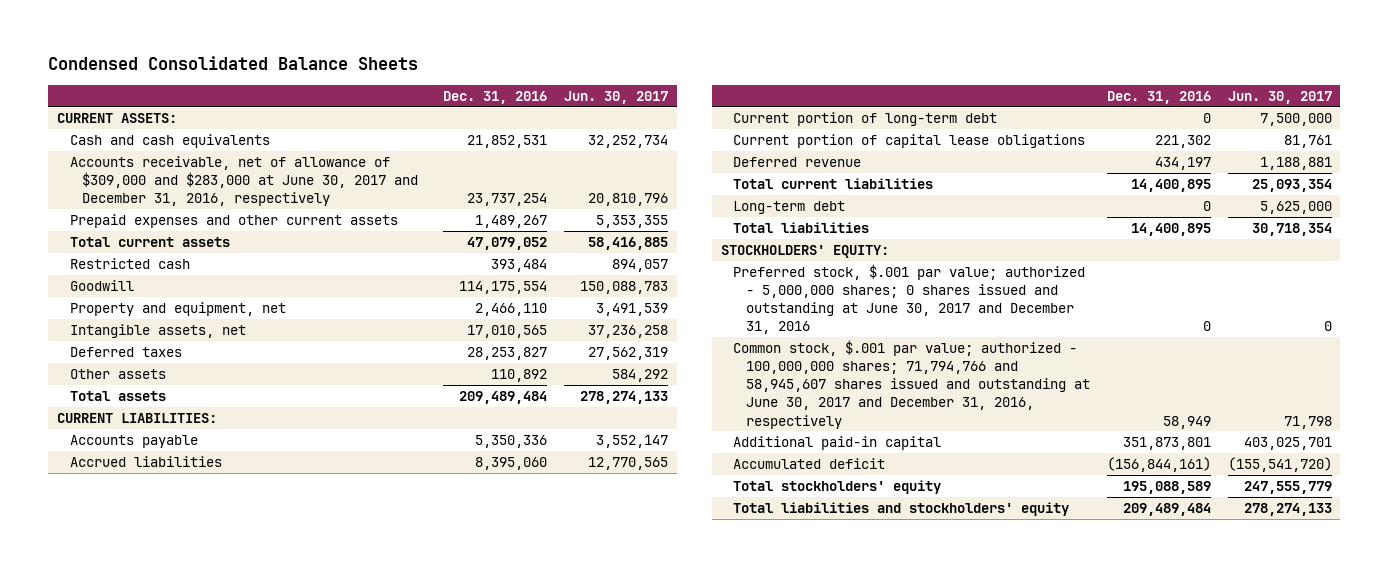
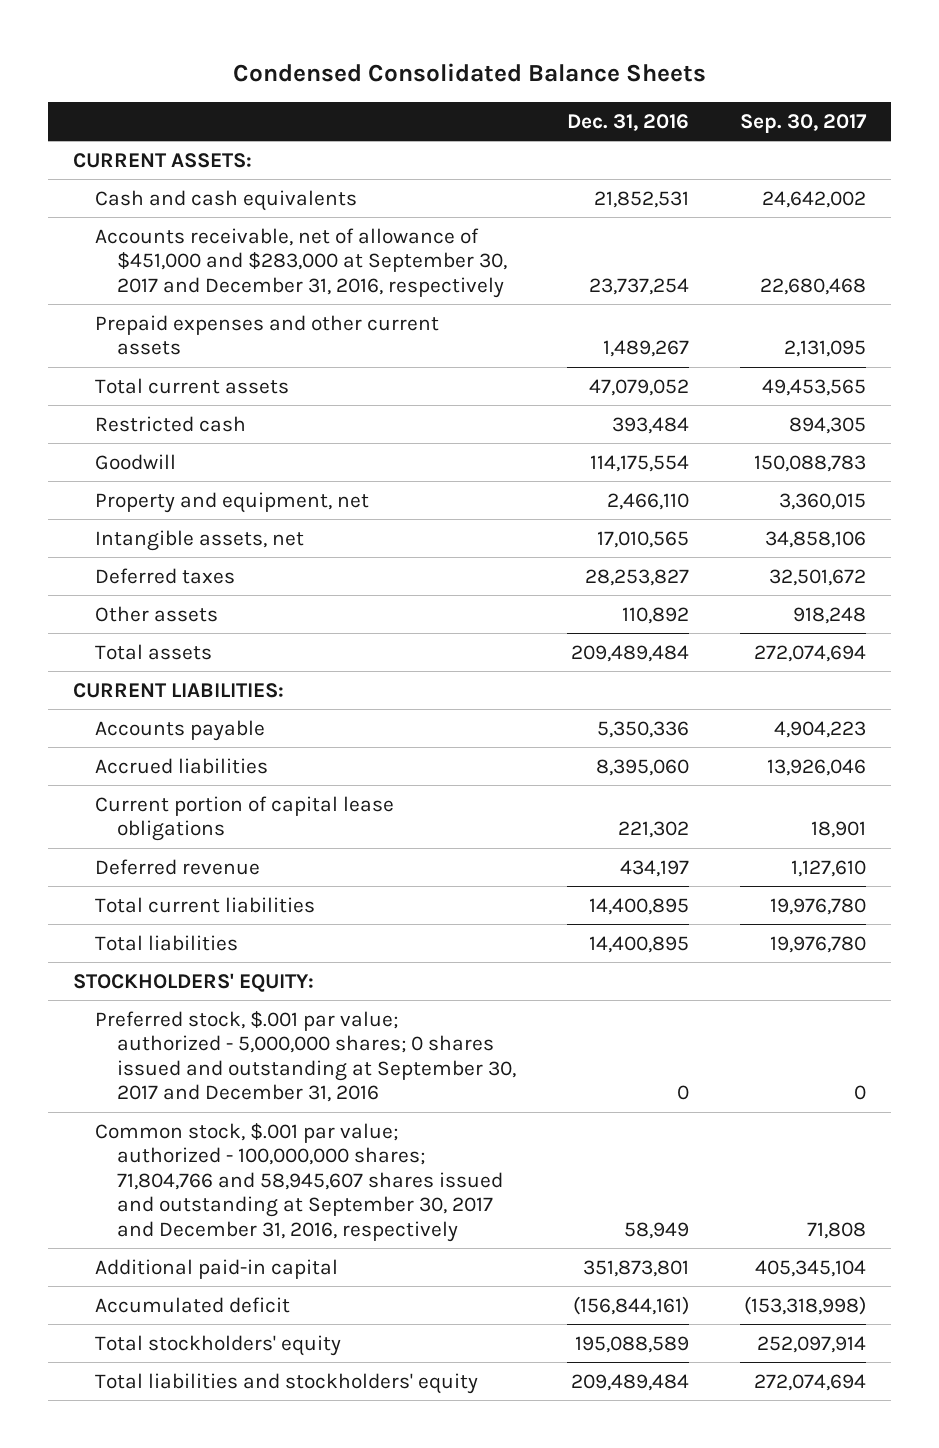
- | Dec. 31, 2016 | Jun. 30, 2017
+ | Dec. 31, 2016 | Sep. 30, 2017
- Accounts receivable, net of allowance of $309,000 and $283,000 at June 30, 2017 and December 31, 2016, respectively | 23,737,254 | 20,810,796
+ Accounts receivable, net of allowance of $451,000 and $283,000 at September 30, 2017 and December 31, 2016, respectively | 23,737,254 | 22,680,468
- Current portion of long-term debt | 0 | 7,500,000
- Long-term debt | 0 | 5,625,000
- Preferred stock, $.001 par value; authorized - 5,000,000 shares; 0 shares issued and outstanding at June 30, 2017 and December 31, 2016 | 0 | 0
- Common stock, $.001 par value; authorized - 100,000,000 shares; 71,794,766 and 58,945,607 shares issued and outstanding at June 30, 2017 and December 31, 2016, respectively | 58,949 | 71,798
+ Preferred stock, $.001 par value; authorized - 5,000,000 shares; 0 shares issued and outstanding at September 30, 2017 and December 31, 2016 | 0 | 0
+ Common stock, $.001 par value; authorized - 100,000,000 shares; 71,804,766 and 58,945,607 shares issued and outstanding at September 30, 2017 and December 31, 2016, respectively | 58,949 | 71,808

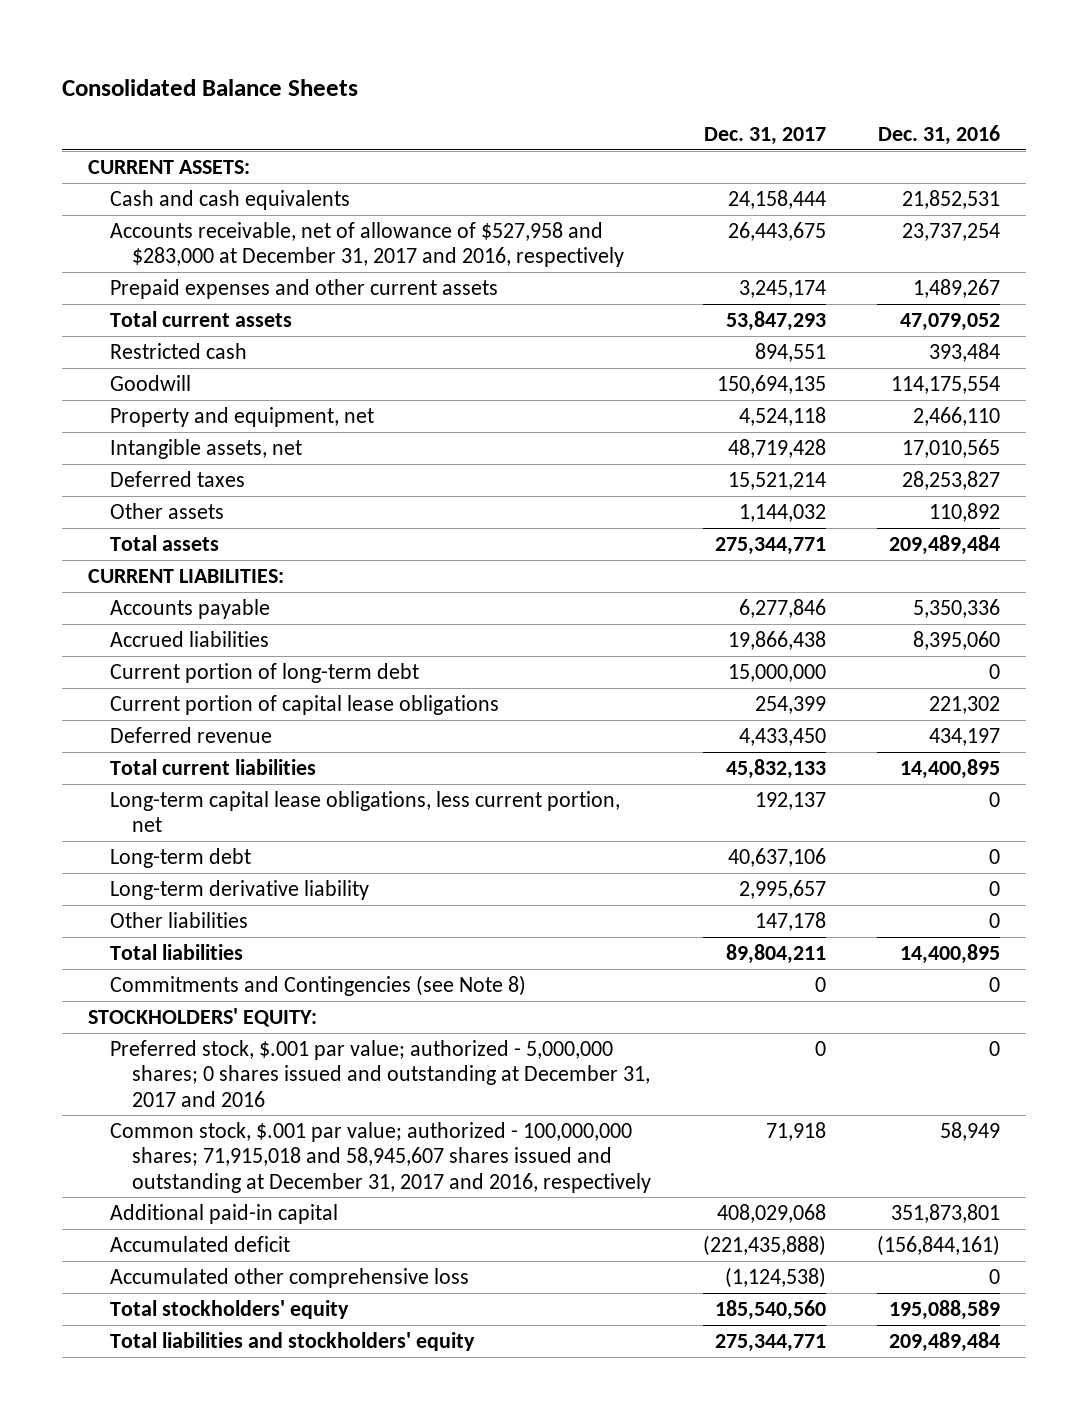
- Condensed Consolidated Balance Sheets
+ Consolidated Balance Sheets
- | Dec. 31, 2016 | Sep. 30, 2017
+ | Dec. 31, 2017 | Dec. 31, 2016
- Accounts receivable, net of allowance of $451,000 and $283,000 at September 30, 2017 and December 31, 2016, respectively | 23,737,254 | 22,680,468
+ Accounts receivable, net of allowance of $527,958 and $283,000 at December 31, 2017 and 2016, respectively | 26,443,675 | 23,737,254
+ Current portion of long-term debt | 15,000,000 | 0
+ Long-term capital lease obligations, less current portion, net | 192,137 | 0
+ Long-term debt | 40,637,106 | 0
+ Long-term derivative liability | 2,995,657 | 0
+ Other liabilities | 147,178 | 0
+ Commitments and Contingencies (see Note 8) | 0 | 0
- Preferred stock, $.001 par value; authorized - 5,000,000 shares; 0 shares issued and outstanding at September 30, 2017 and December 31, 2016 | 0 | 0
- Common stock, $.001 par value; authorized - 100,000,000 shares; 71,804,766 and 58,945,607 shares issued and outstanding at September 30, 2017 and December 31, 2016, respectively | 58,949 | 71,808
+ Preferred stock, $.001 par value; authorized - 5,000,000 shares; 0 shares issued and outstanding at December 31, 2017 and 2016 | 0 | 0
+ Common stock, $.001 par value; authorized - 100,000,000 shares; 71,915,018 and 58,945,607 shares issued and outstanding at December 31, 2017 and 2016, respectively | 71,918 | 58,949
+ Accumulated other comprehensive loss | (1,124,538) | 0

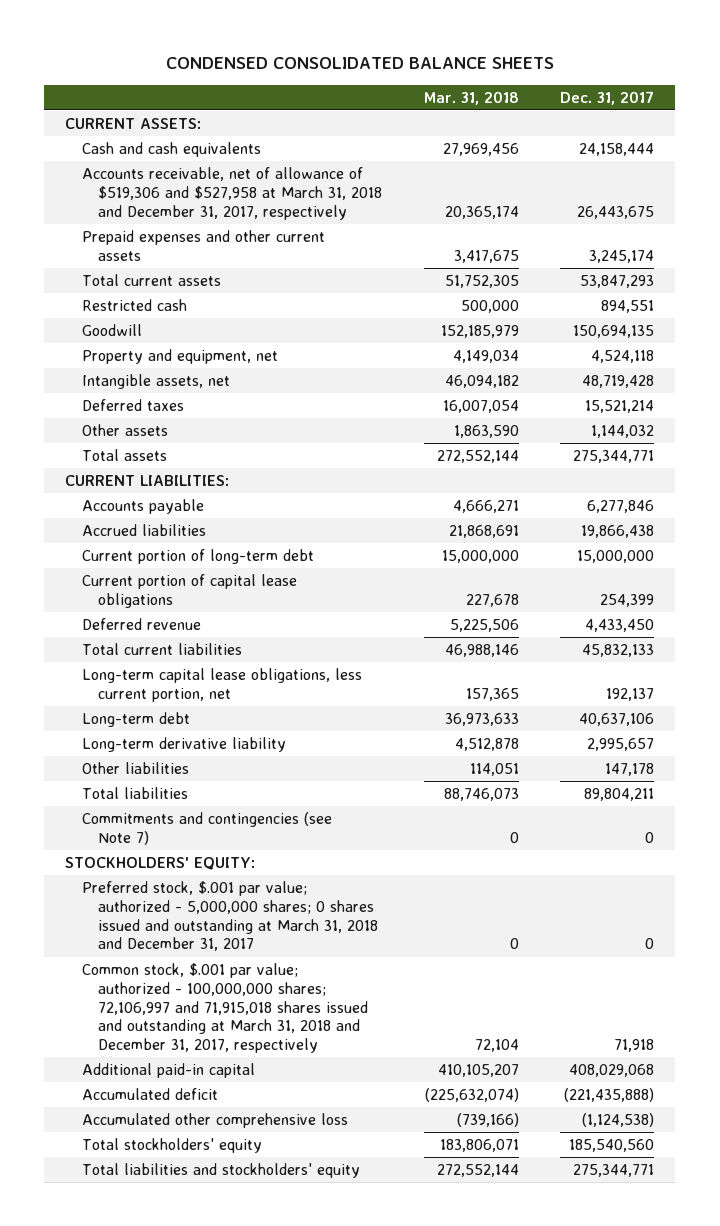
- Consolidated Balance Sheets
+ CONDENSED CONSOLIDATED BALANCE SHEETS
- | Dec. 31, 2017 | Dec. 31, 2016
+ | Mar. 31, 2018 | Dec. 31, 2017
- Accounts receivable, net of allowance of $527,958 and $283,000 at December 31, 2017 and 2016, respectively | 26,443,675 | 23,737,254
+ Accounts receivable, net of allowance of $519,306 and $527,958 at March 31, 2018 and December 31, 2017, respectively | 20,365,174 | 26,443,675
- Commitments and Contingencies (see Note 8) | 0 | 0
+ Commitments and contingencies (see Note 7) | 0 | 0
- Preferred stock, $.001 par value; authorized - 5,000,000 shares; 0 shares issued and outstanding at December 31, 2017 and 2016 | 0 | 0
- Common stock, $.001 par value; authorized - 100,000,000 shares; 71,915,018 and 58,945,607 shares issued and outstanding at December 31, 2017 and 2016, respectively | 71,918 | 58,949
+ Preferred stock, $.001 par value; authorized - 5,000,000 shares; 0 shares issued and outstanding at March 31, 2018 and December 31, 2017 | 0 | 0
+ Common stock, $.001 par value; authorized - 100,000,000 shares; 72,106,997 and 71,915,018 shares issued and outstanding at March 31, 2018 and December 31, 2017, respectively | 72,104 | 71,918

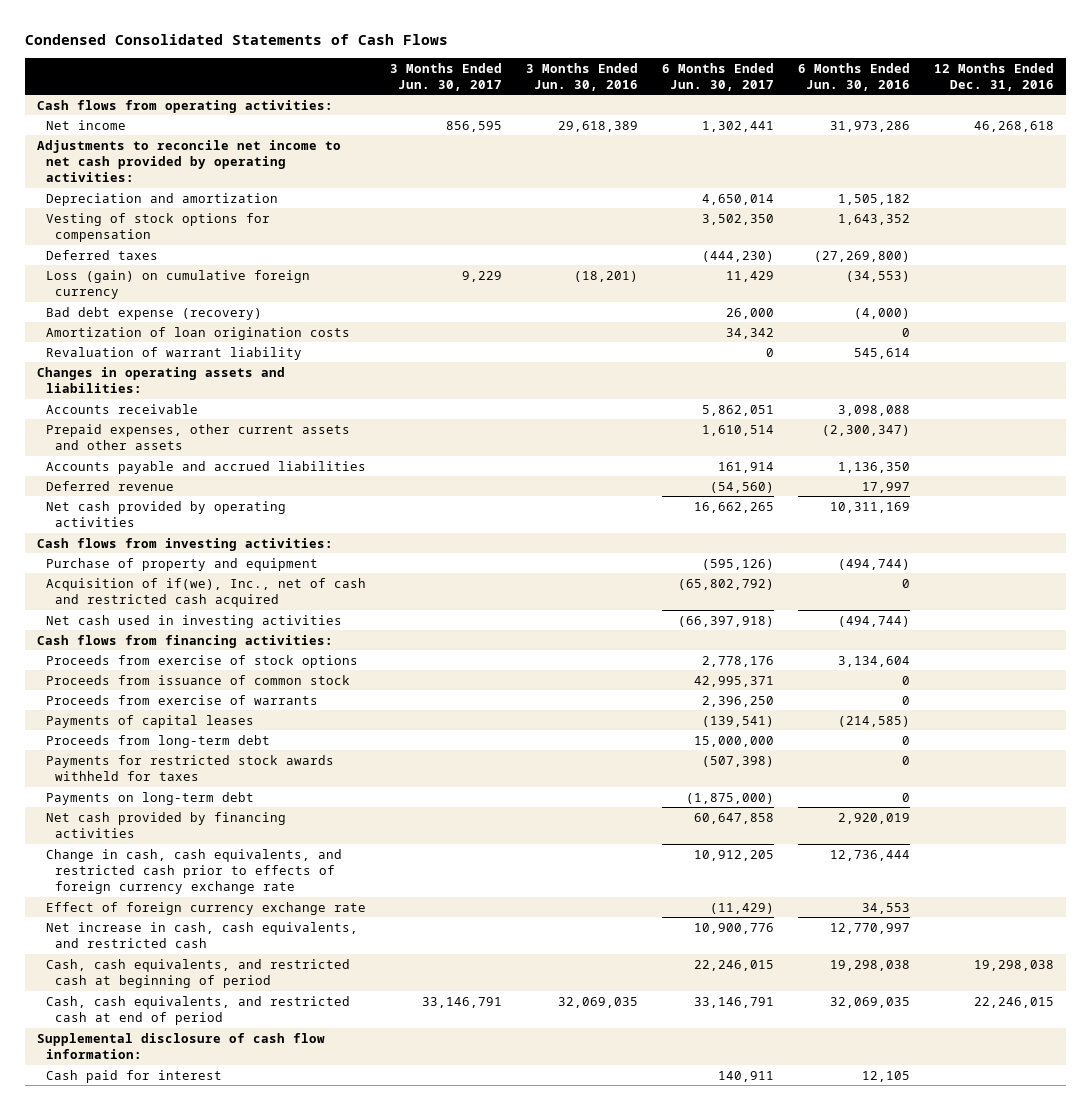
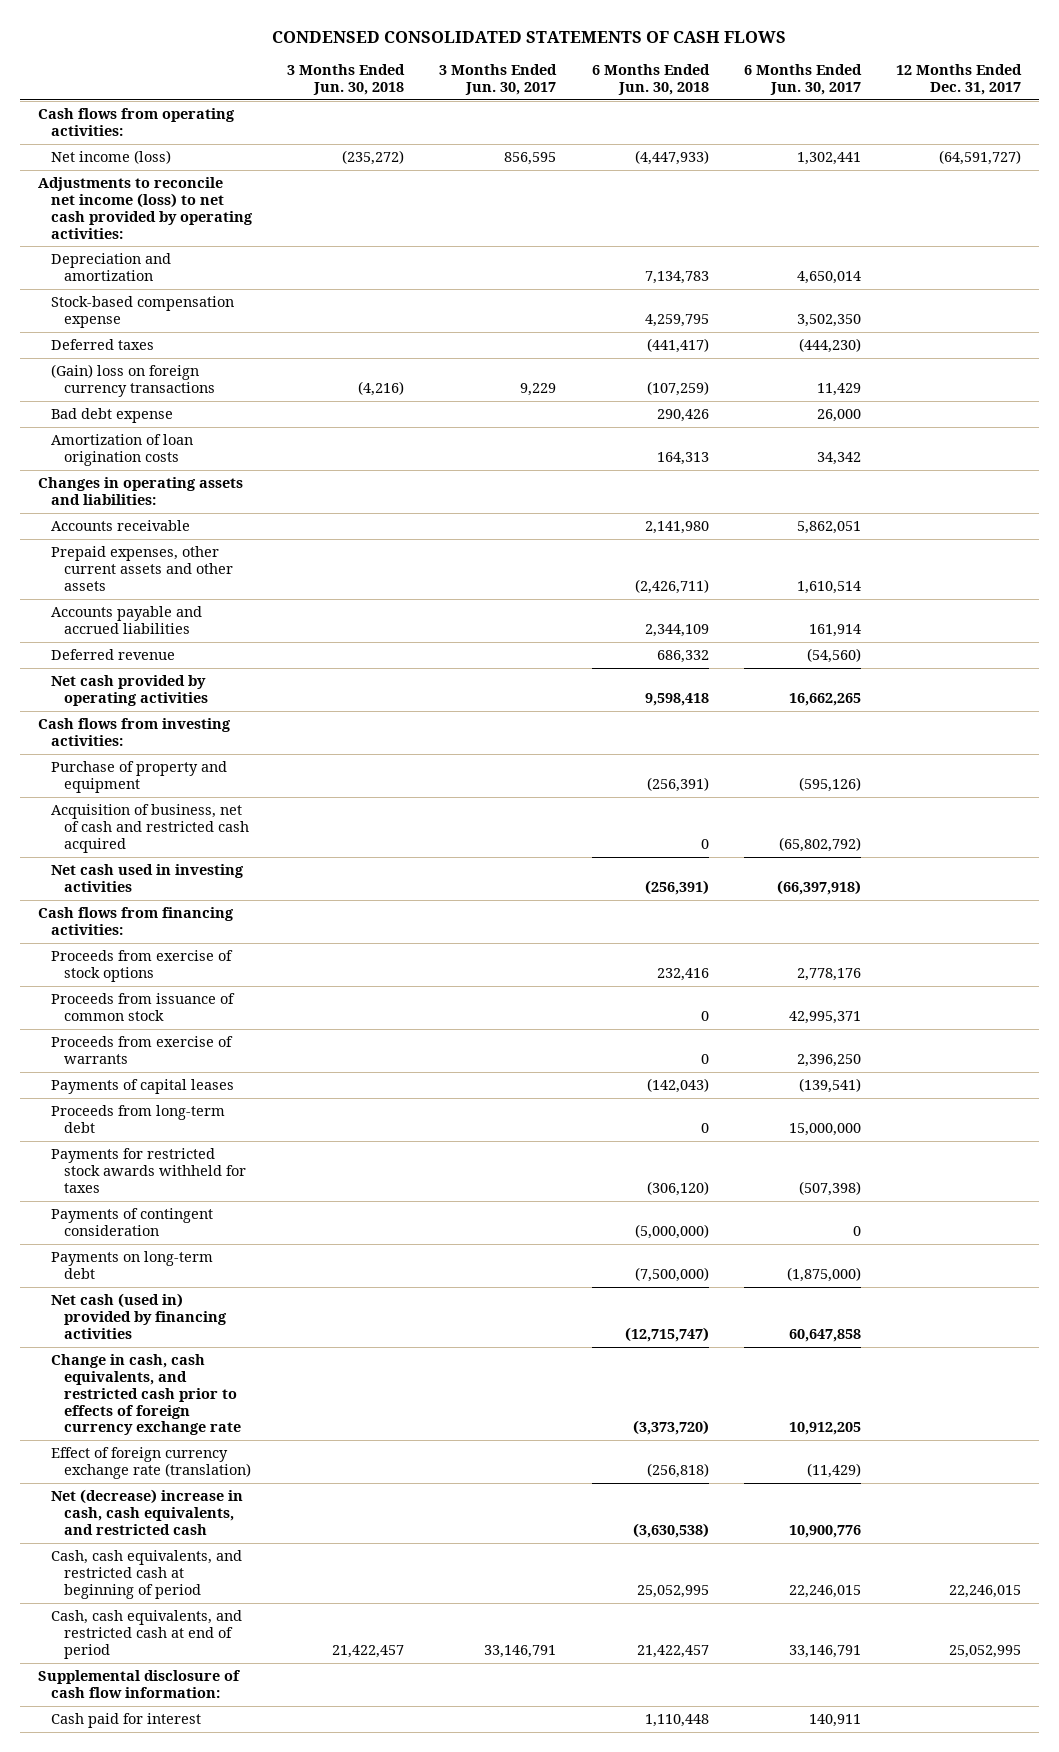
- Condensed Consolidated Statements of Cash Flows
+ CONDENSED CONSOLIDATED STATEMENTS OF CASH FLOWS
- | 3 Months Ended Jun. 30, 2017 | 3 Months Ended Jun. 30, 2016 | 6 Months Ended Jun. 30, 2017 | 6 Months Ended Jun. 30, 2016 | 12 Months Ended Dec. 31, 2016
+ | 3 Months Ended Jun. 30, 2018 | 3 Months Ended Jun. 30, 2017 | 6 Months Ended Jun. 30, 2018 | 6 Months Ended Jun. 30, 2017 | 12 Months Ended Dec. 31, 2017
- Net income | 856,595 | 29,618,389 | 1,302,441 | 31,973,286 | 46,268,618
- Adjustments to reconcile net income to net cash provided by operating activities:
+ Net income (loss) | (235,272) | 856,595 | (4,447,933) | 1,302,441 | (64,591,727)
+ Adjustments to reconcile net income (loss) to net cash provided by operating activities:
- Vesting of stock options for compensation | | | 3,502,350 | 1,643,352 |
+ Stock-based compensation expense | | | 4,259,795 | 3,502,350 |
- Loss (gain) on cumulative foreign currency | 9,229 | (18,201) | 11,429 | (34,553) |
- Bad debt expense (recovery) | | | 26,000 | (4,000) |
+ (Gain) loss on foreign currency transactions | (4,216) | 9,229 | (107,259) | 11,429 |
+ Bad debt expense | | | 290,426 | 26,000 |
- Revaluation of warrant liability | | | 0 | 545,614 |
- Acquisition of if(we), Inc., net of cash and restricted cash acquired | | | (65,802,792) | 0 |
+ Acquisition of business, net of cash and restricted cash acquired | | | 0 | (65,802,792) |
+ Payments of contingent consideration | | | (5,000,000) | 0 |
- Net cash provided by financing activities | | | 60,647,858 | 2,920,019 |
+ Net cash (used in) provided by financing activities | | | (12,715,747) | 60,647,858 |
- Effect of foreign currency exchange rate | | | (11,429) | 34,553 |
- Net increase in cash, cash equivalents, and restricted cash | | | 10,900,776 | 12,770,997 |
+ Effect of foreign currency exchange rate (translation) | | | (256,818) | (11,429) |
+ Net (decrease) increase in cash, cash equivalents, and restricted cash | | | (3,630,538) | 10,900,776 |

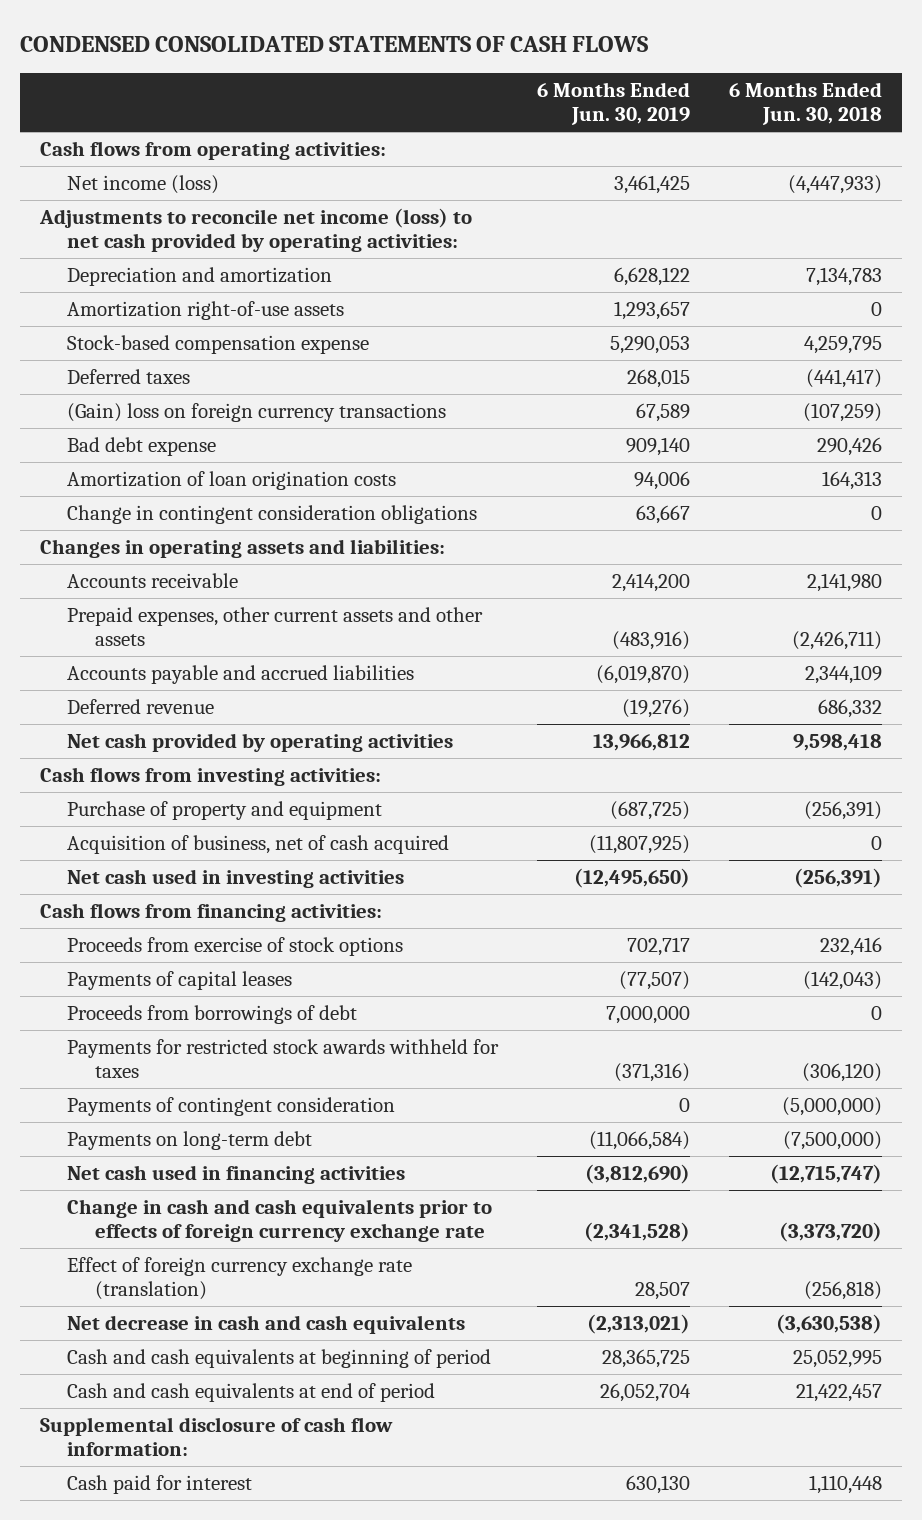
- | 3 Months Ended Jun. 30, 2018 | 3 Months Ended Jun. 30, 2017 | 6 Months Ended Jun. 30, 2018 | 6 Months Ended Jun. 30, 2017 | 12 Months Ended Dec. 31, 2017
+ | 6 Months Ended Jun. 30, 2019 | 6 Months Ended Jun. 30, 2018
+ Amortization right-of-use assets | 1,293,657 | 0
+ Change in contingent consideration obligations | 63,667 | 0
- Acquisition of business, net of cash and restricted cash acquired | | | 0 | (65,802,792) |
+ Acquisition of business, net of cash acquired | (11,807,925) | 0
- Proceeds from issuance of common stock | | | 0 | 42,995,371 |
- Proceeds from exercise of warrants | | | 0 | 2,396,250 |
- Proceeds from long-term debt | | | 0 | 15,000,000 |
+ Proceeds from borrowings of debt | 7,000,000 | 0
- Net cash (used in) provided by financing activities | | | (12,715,747) | 60,647,858 |
- Change in cash, cash equivalents, and restricted cash prior to effects of foreign currency exchange rate | | | (3,373,720) | 10,912,205 |
+ Net cash used in financing activities | (3,812,690) | (12,715,747)
+ Change in cash and cash equivalents prior to effects of foreign currency exchange rate | (2,341,528) | (3,373,720)
- Net (decrease) increase in cash, cash equivalents, and restricted cash | | | (3,630,538) | 10,900,776 |
- Cash, cash equivalents, and restricted cash at beginning of period | | | 25,052,995 | 22,246,015 | 22,246,015
- Cash, cash equivalents, and restricted cash at end of period | 21,422,457 | 33,146,791 | 21,422,457 | 33,146,791 | 25,052,995
+ Net decrease in cash and cash equivalents | (2,313,021) | (3,630,538)
+ Cash and cash equivalents at beginning of period | 28,365,725 | 25,052,995
+ Cash and cash equivalents at end of period | 26,052,704 | 21,422,457

